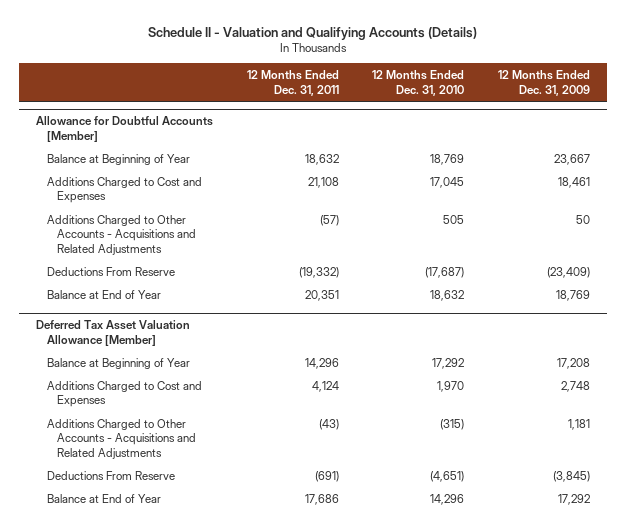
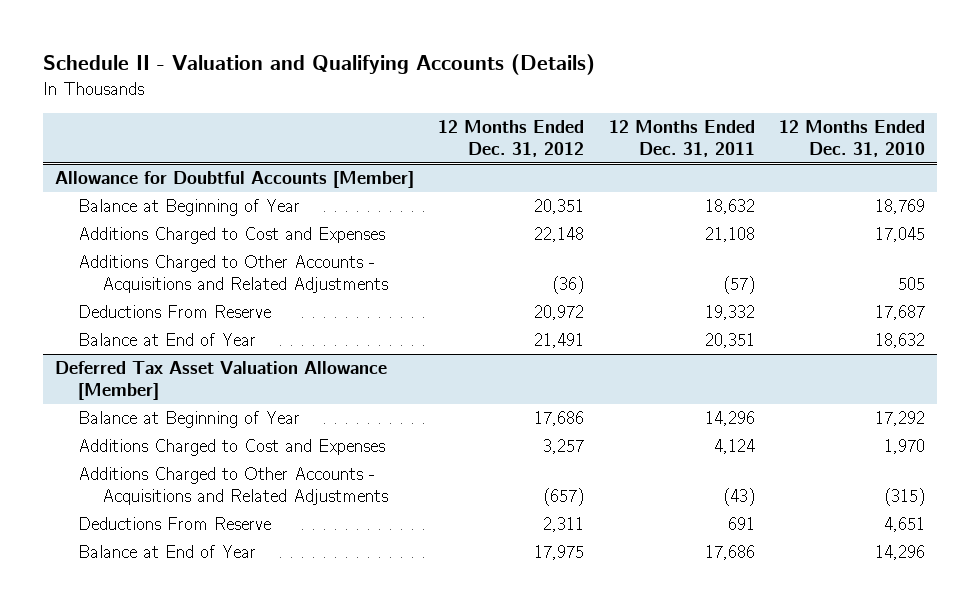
- | 12 Months Ended Dec. 31, 2011 | 12 Months Ended Dec. 31, 2010 | 12 Months Ended Dec. 31, 2009
+ | 12 Months Ended Dec. 31, 2012 | 12 Months Ended Dec. 31, 2011 | 12 Months Ended Dec. 31, 2010
@ Allowance for Doubtful Accounts [Member]
- Deductions From Reserve | (19,332) | (17,687) | (23,409)
+ Deductions From Reserve | 20,972 | 19,332 | 17,687
@ Deferred Tax Asset Valuation Allowance [Member]
- Deductions From Reserve | (691) | (4,651) | (3,845)
+ Deductions From Reserve | 2,311 | 691 | 4,651

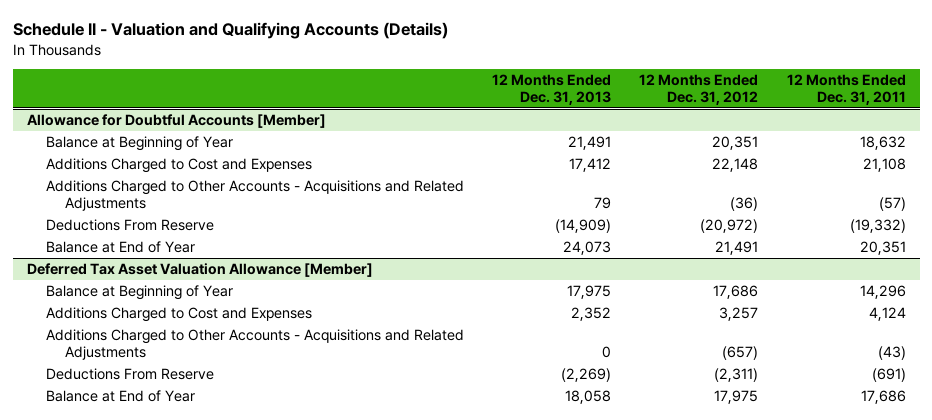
- | 12 Months Ended Dec. 31, 2012 | 12 Months Ended Dec. 31, 2011 | 12 Months Ended Dec. 31, 2010
+ | 12 Months Ended Dec. 31, 2013 | 12 Months Ended Dec. 31, 2012 | 12 Months Ended Dec. 31, 2011
@ Allowance for Doubtful Accounts [Member]
- Deductions From Reserve | 20,972 | 19,332 | 17,687
+ Deductions From Reserve | (14,909) | (20,972) | (19,332)
@ Deferred Tax Asset Valuation Allowance [Member]
- Deductions From Reserve | 2,311 | 691 | 4,651
+ Deductions From Reserve | (2,269) | (2,311) | (691)

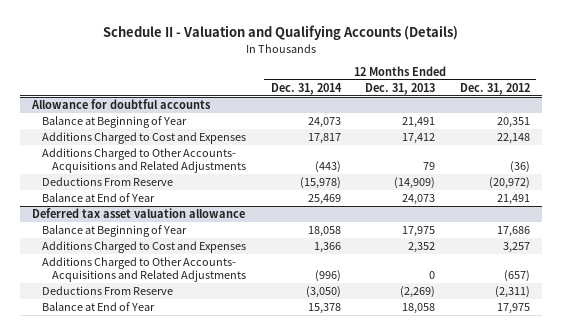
- | 12 Months Ended Dec. 31, 2013 | 12 Months Ended Dec. 31, 2012 | 12 Months Ended Dec. 31, 2011
+ | 12 Months Ended Dec. 31, 2014 | 12 Months Ended Dec. 31, 2013 | 12 Months Ended Dec. 31, 2012
- Allowance for Doubtful Accounts [Member]
+ Allowance for doubtful accounts
- Additions Charged to Other Accounts - Acquisitions and Related Adjustments | 79 | (36) | (57)
+ Additions Charged to Other Accounts- Acquisitions and Related Adjustments | (443) | 79 | (36)
- Deferred Tax Asset Valuation Allowance [Member]
+ Deferred tax asset valuation allowance
- Additions Charged to Other Accounts - Acquisitions and Related Adjustments | 0 | (657) | (43)
+ Additions Charged to Other Accounts- Acquisitions and Related Adjustments | (996) | 0 | (657)

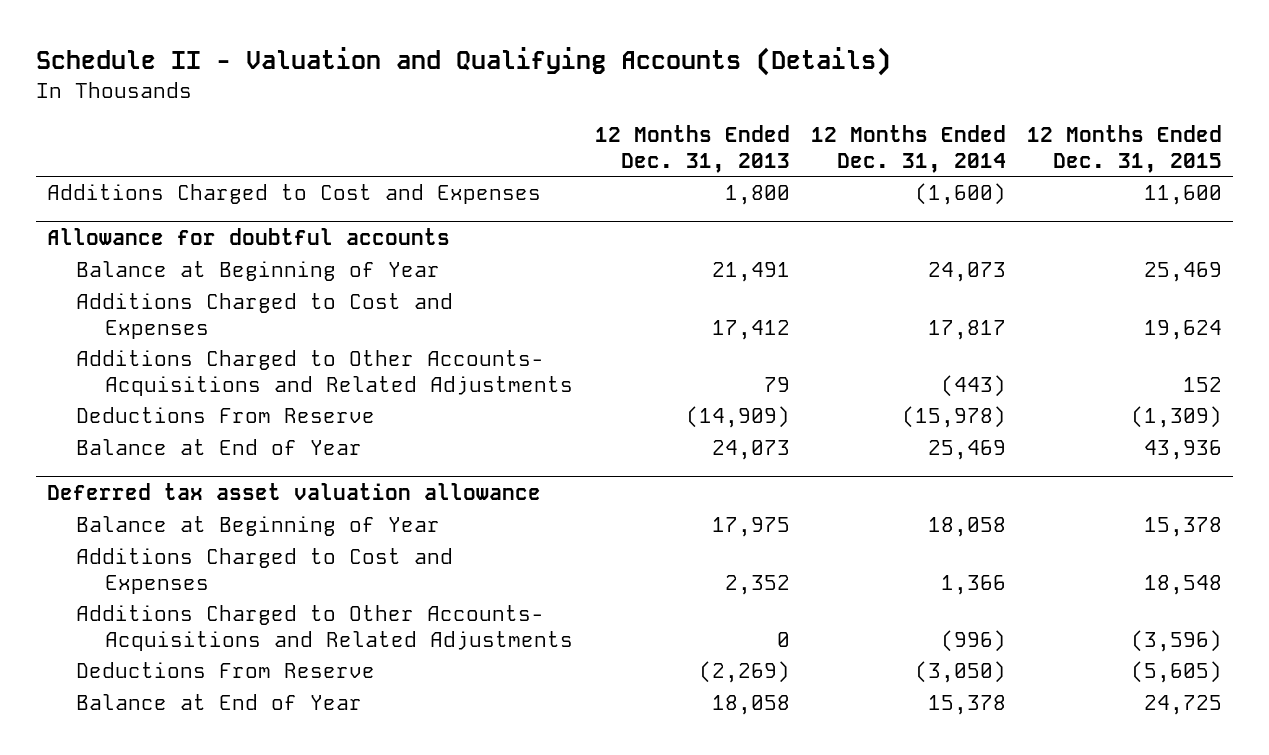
- | 12 Months Ended Dec. 31, 2014 | 12 Months Ended Dec. 31, 2013 | 12 Months Ended Dec. 31, 2012
+ | 12 Months Ended Dec. 31, 2013 | 12 Months Ended Dec. 31, 2014 | 12 Months Ended Dec. 31, 2015
+ Additions Charged to Cost and Expenses | 1,800 | (1,600) | 11,600

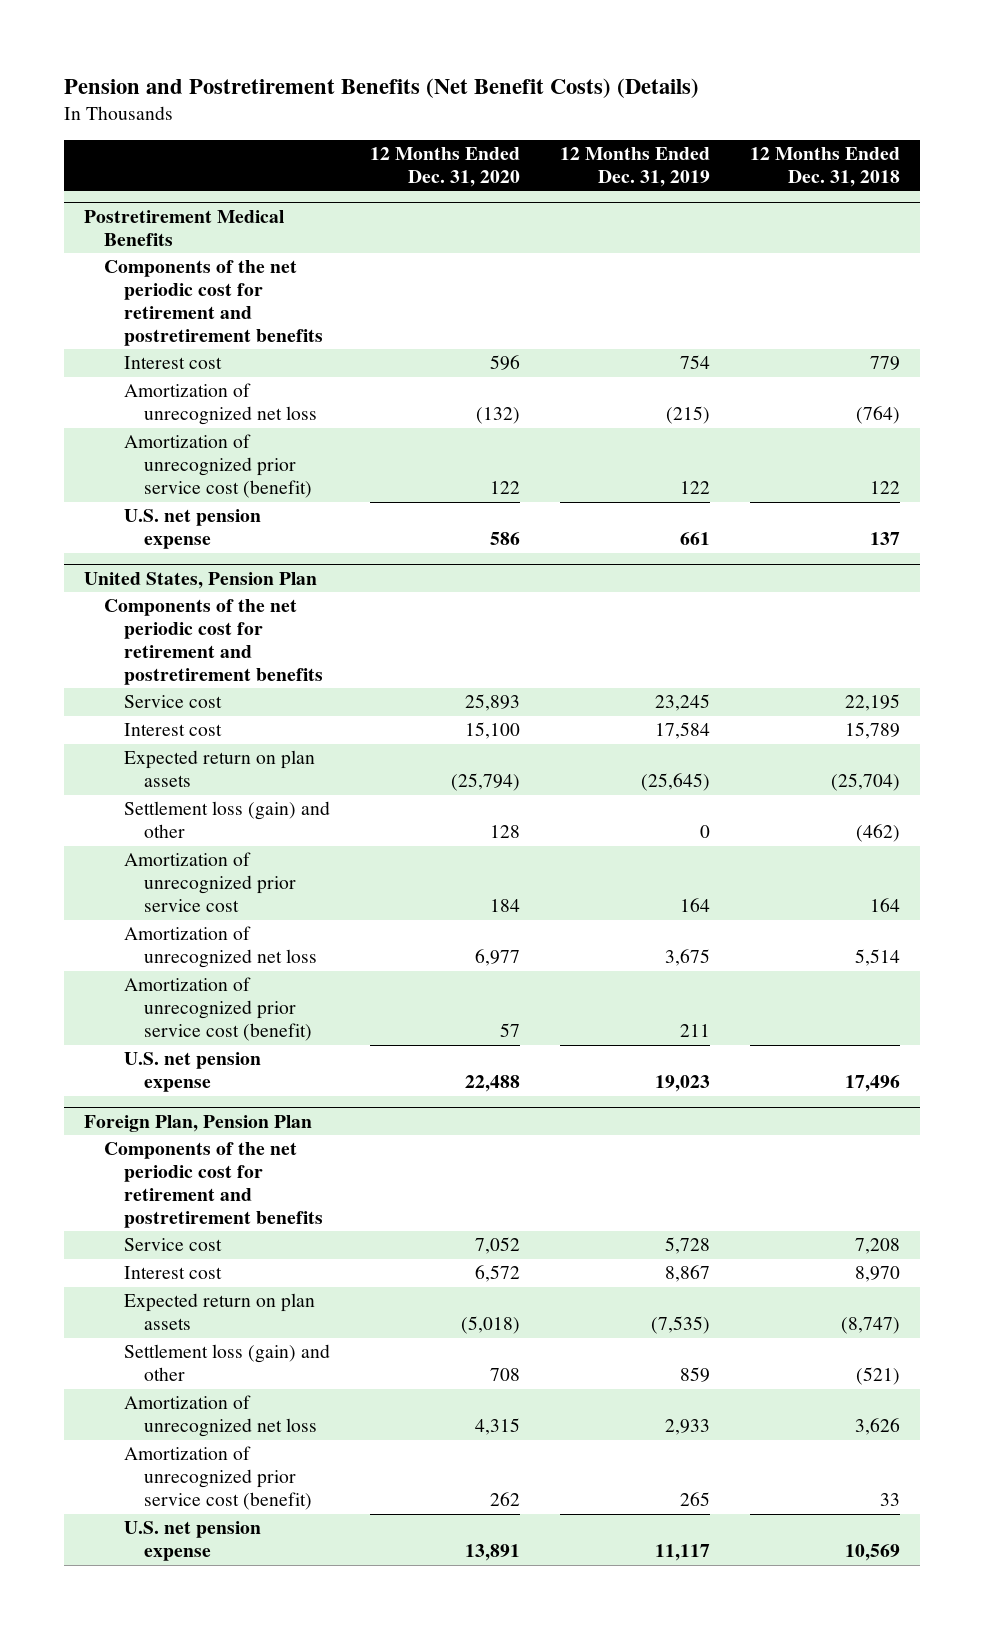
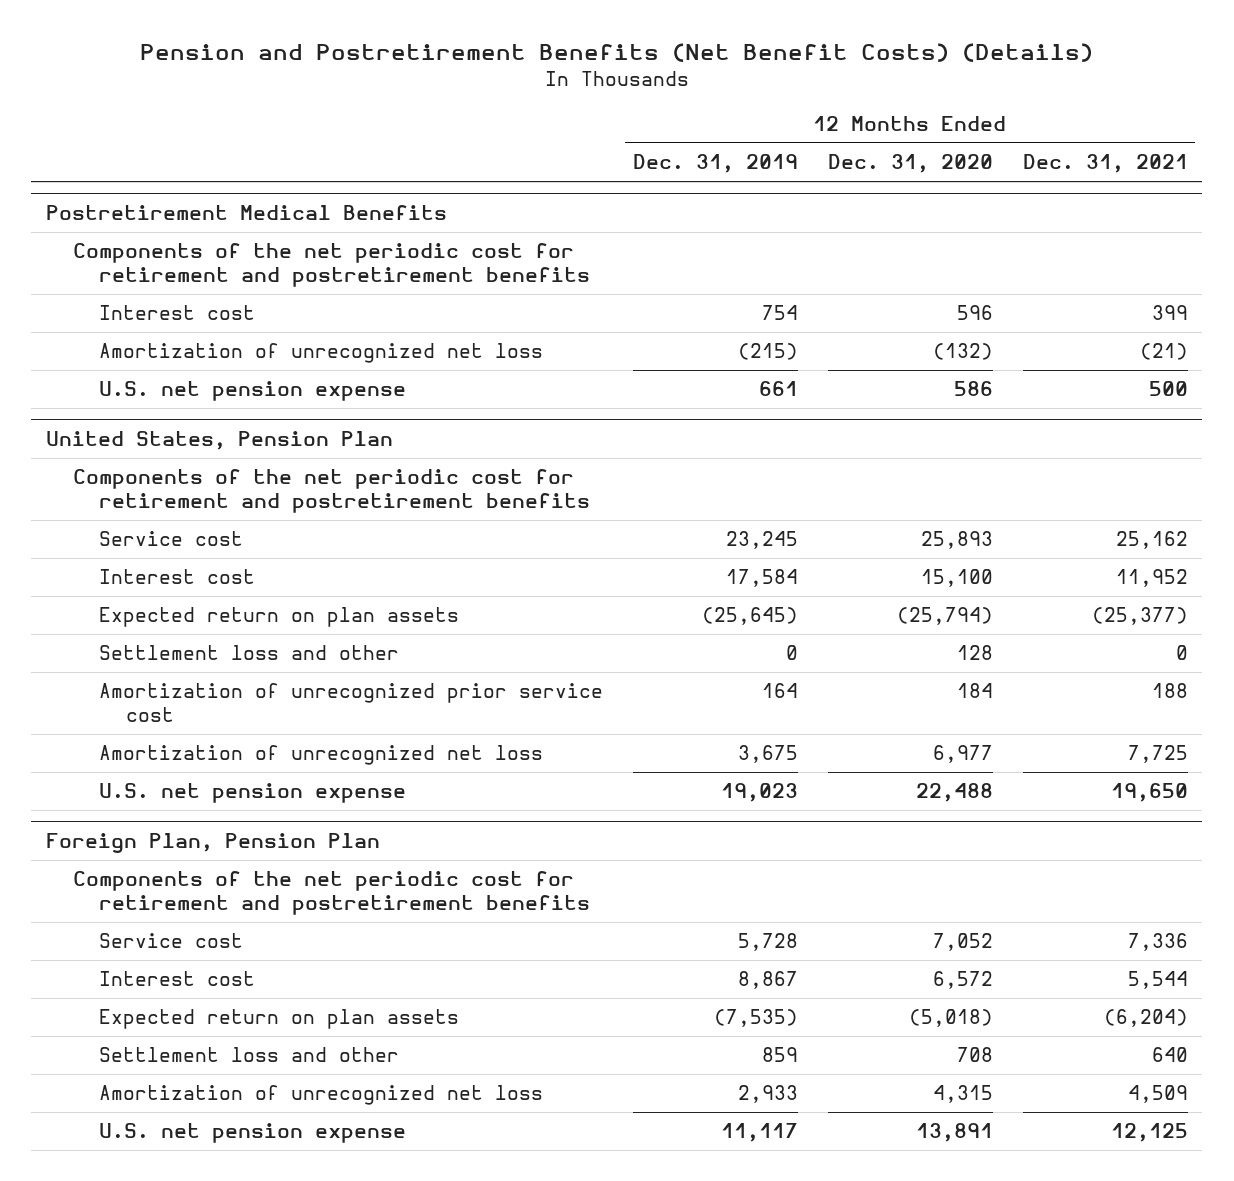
- | 12 Months Ended Dec. 31, 2020 | 12 Months Ended Dec. 31, 2019 | 12 Months Ended Dec. 31, 2018
+ | 12 Months Ended Dec. 31, 2019 | 12 Months Ended Dec. 31, 2020 | 12 Months Ended Dec. 31, 2021
@ Postretirement Medical Benefits
- Amortization of unrecognized prior service cost (benefit) | 122 | 122 | 122
@ United States, Pension Plan
- Settlement loss (gain) and other | 128 | 0 | (462)
+ Settlement loss and other | 0 | 128 | 0
- Amortization of unrecognized prior service cost (benefit) | 57 | 211 |
@ Foreign Plan, Pension Plan
- Settlement loss (gain) and other | 708 | 859 | (521)
+ Settlement loss and other | 859 | 708 | 640
- Amortization of unrecognized prior service cost (benefit) | 262 | 265 | 33

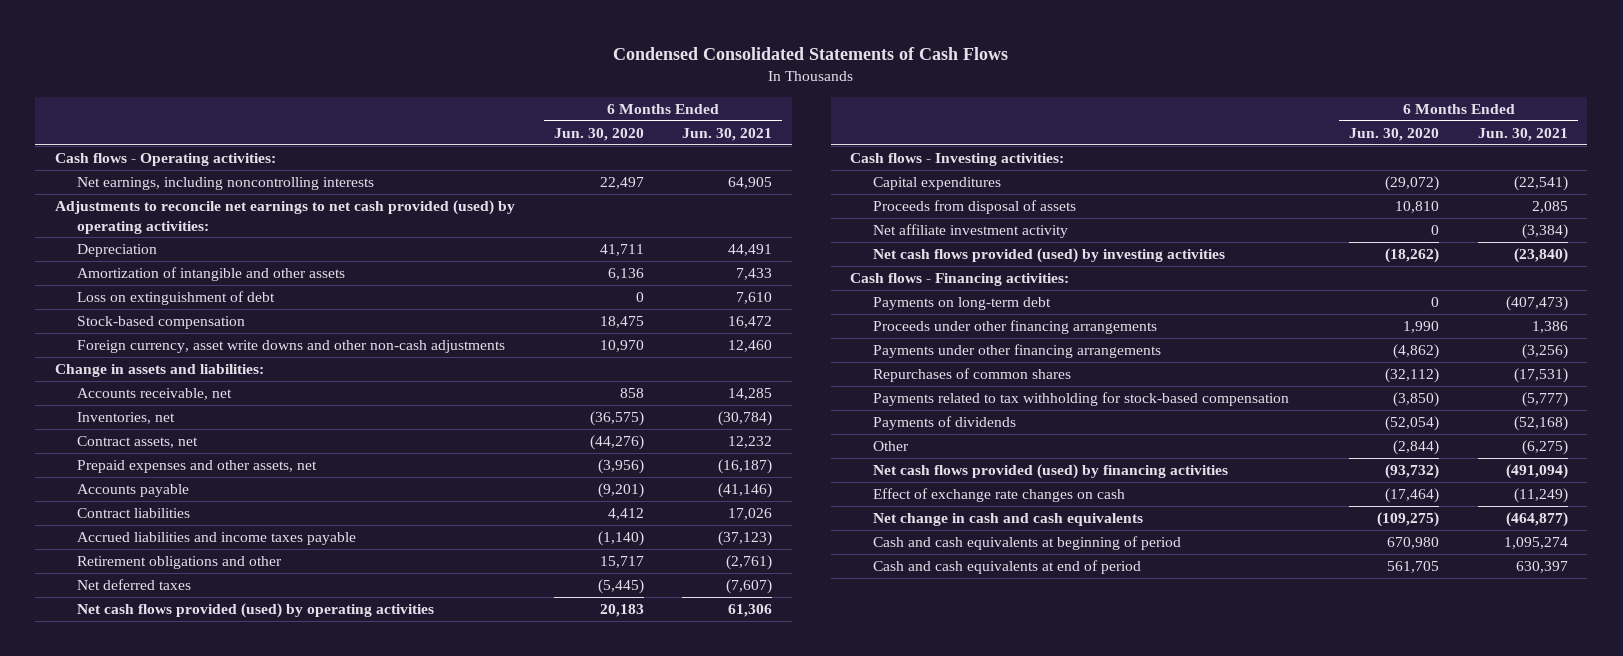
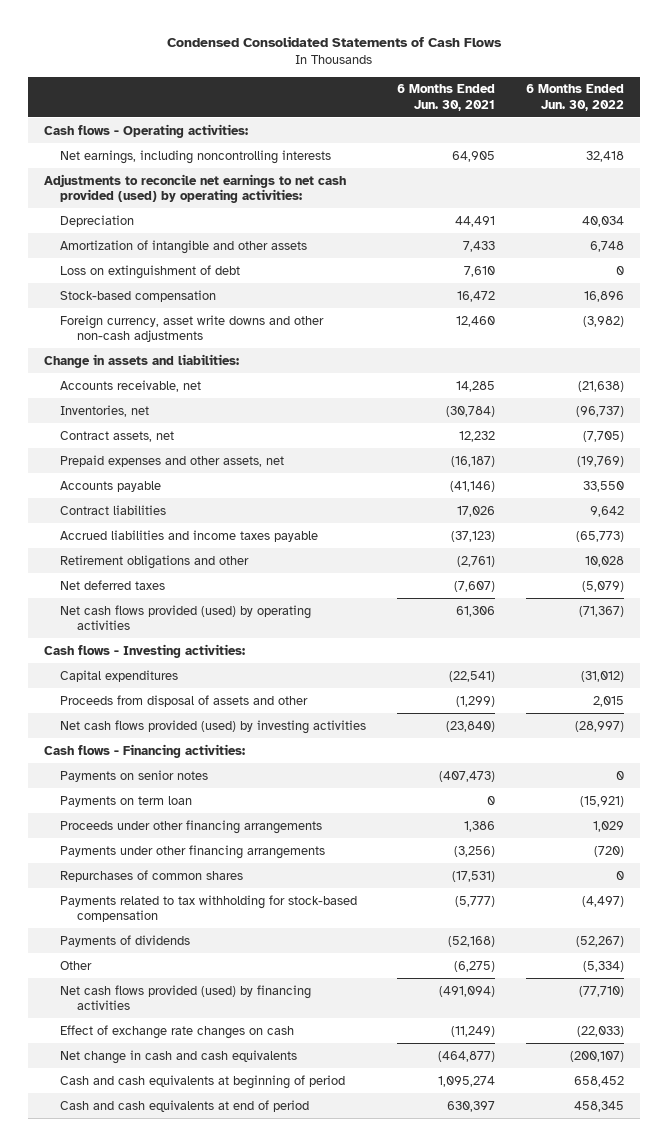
- | 6 Months Ended Jun. 30, 2020 | 6 Months Ended Jun. 30, 2021
+ | 6 Months Ended Jun. 30, 2021 | 6 Months Ended Jun. 30, 2022
- Proceeds from disposal of assets | 10,810 | 2,085
- Net affiliate investment activity | 0 | (3,384)
+ Proceeds from disposal of assets and other | (1,299) | 2,015
- Payments on long-term debt | 0 | (407,473)
+ Payments on senior notes | (407,473) | 0
+ Payments on term loan | 0 | (15,921)

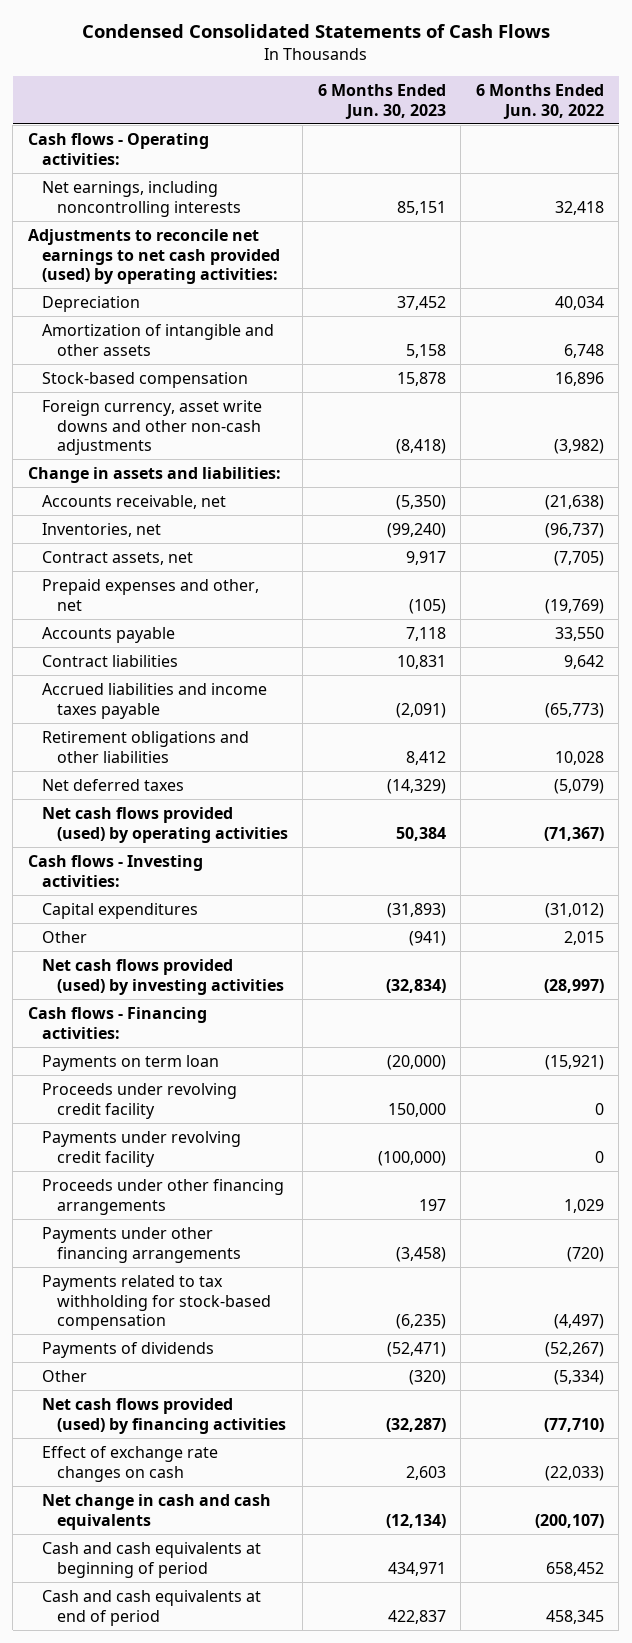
- | 6 Months Ended Jun. 30, 2021 | 6 Months Ended Jun. 30, 2022
+ | 6 Months Ended Jun. 30, 2023 | 6 Months Ended Jun. 30, 2022
- Loss on extinguishment of debt | 7,610 | 0
- Prepaid expenses and other assets, net | (16,187) | (19,769)
+ Prepaid expenses and other, net | (105) | (19,769)
- Retirement obligations and other | (2,761) | 10,028
+ Retirement obligations and other liabilities | 8,412 | 10,028
- Proceeds from disposal of assets and other | (1,299) | 2,015
+ Other | (941) | 2,015
- Payments on senior notes | (407,473) | 0
+ Proceeds under revolving credit facility | 150,000 | 0
+ Payments under revolving credit facility | (100,000) | 0
- Repurchases of common shares | (17,531) | 0

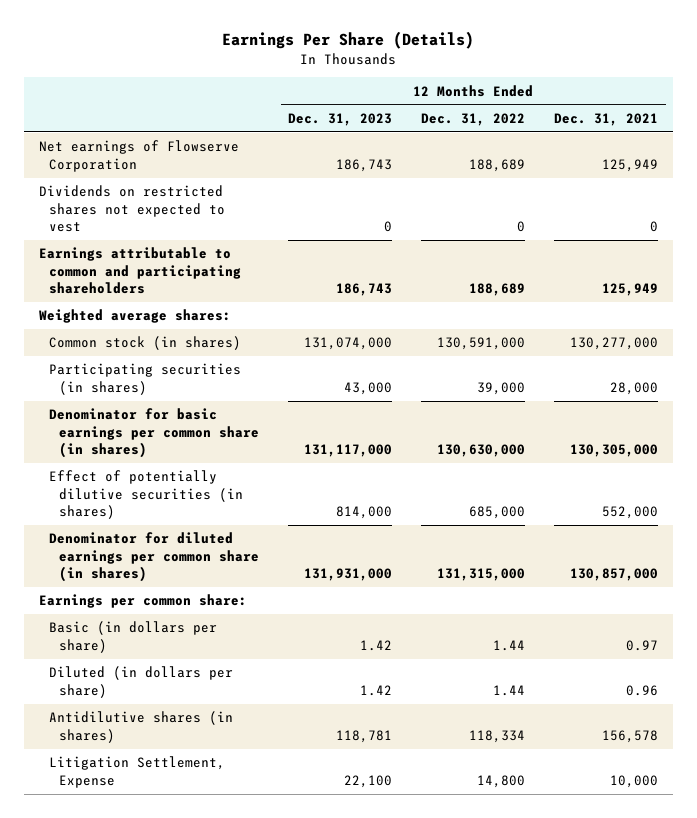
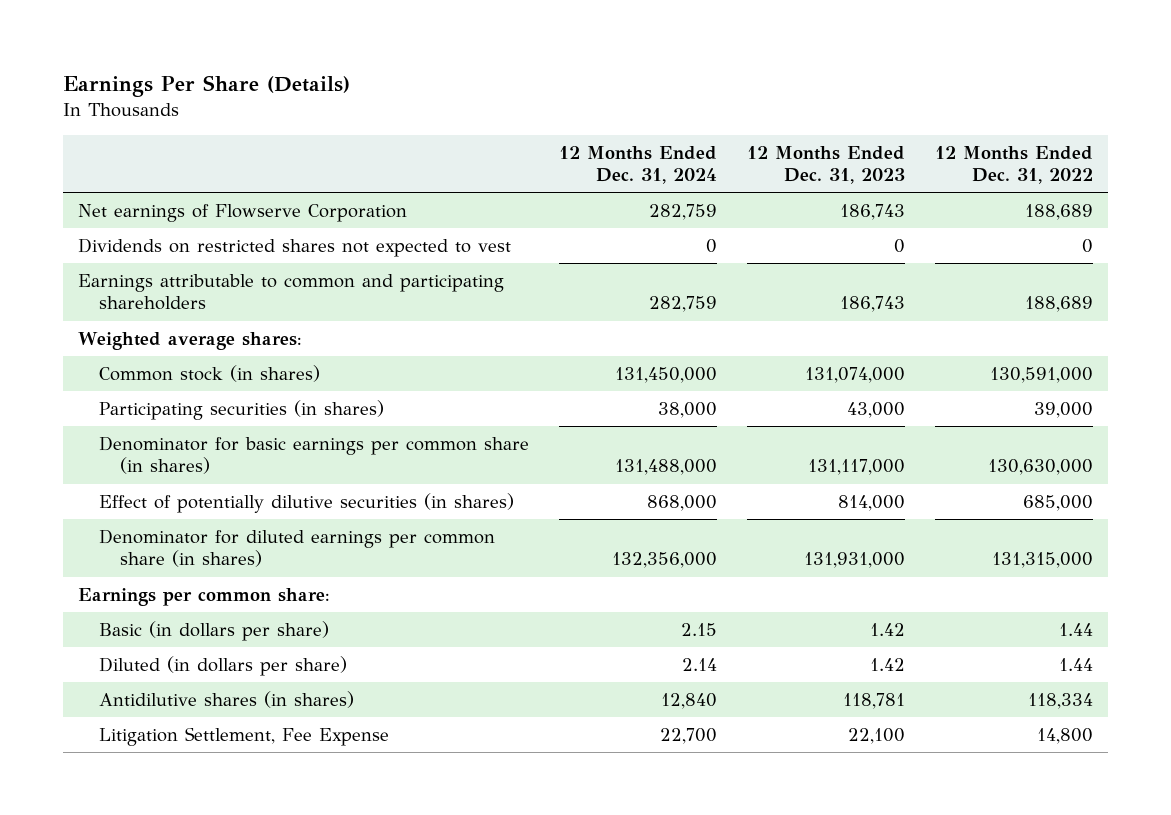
- | 12 Months Ended Dec. 31, 2023 | 12 Months Ended Dec. 31, 2022 | 12 Months Ended Dec. 31, 2021
+ | 12 Months Ended Dec. 31, 2024 | 12 Months Ended Dec. 31, 2023 | 12 Months Ended Dec. 31, 2022
- Litigation Settlement, Expense | 22,100 | 14,800 | 10,000
+ Litigation Settlement, Fee Expense | 22,700 | 22,100 | 14,800

